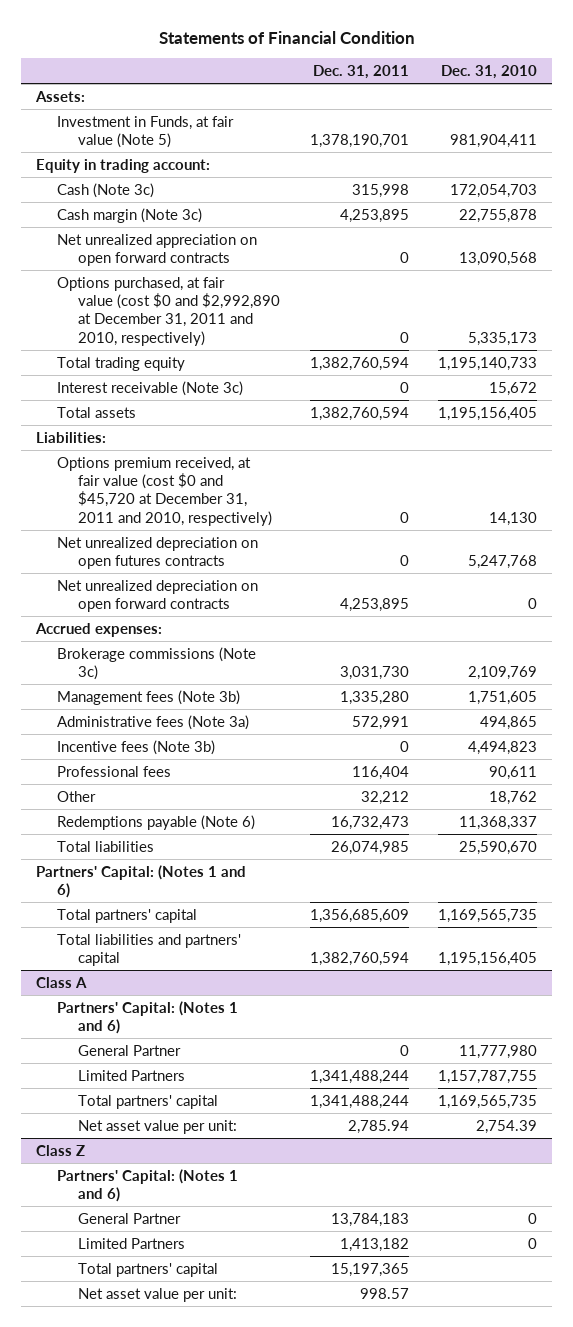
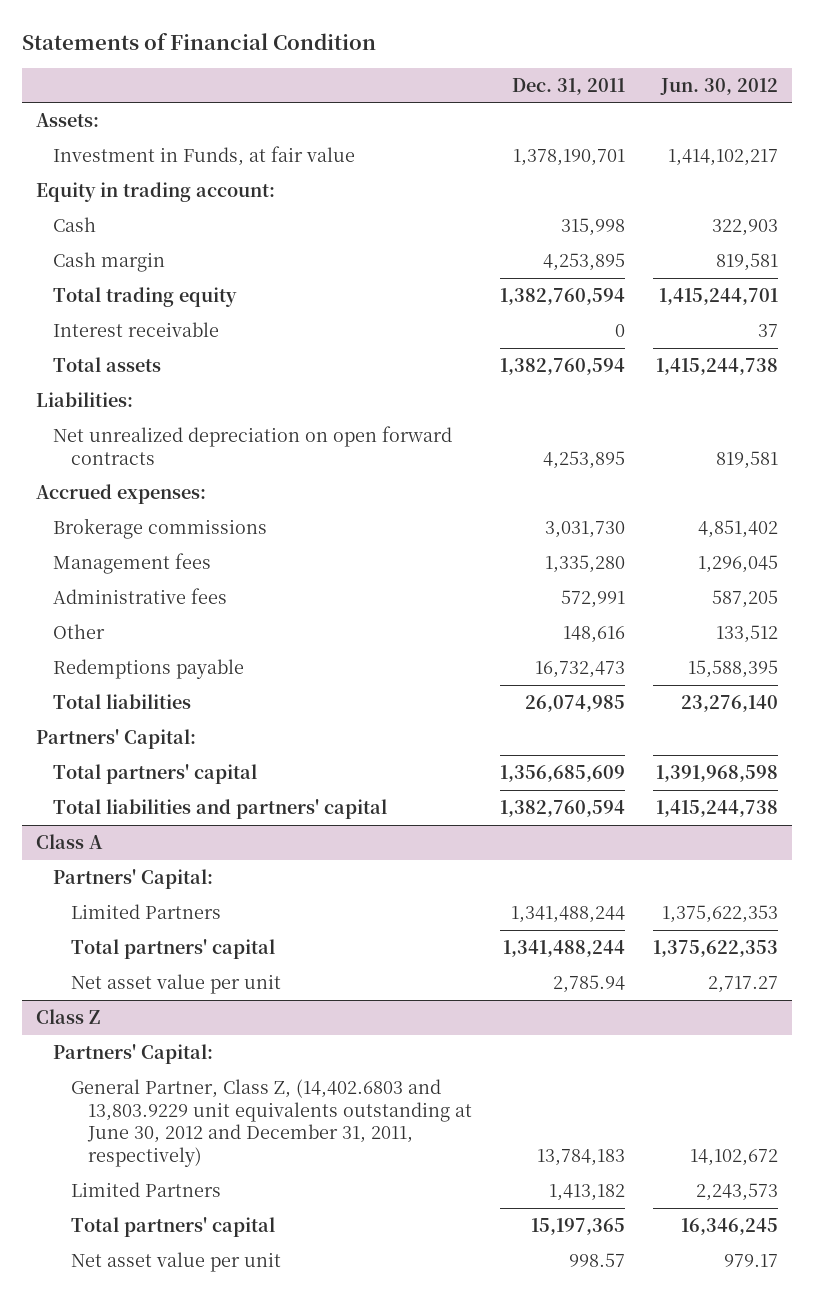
- | Dec. 31, 2011 | Dec. 31, 2010
+ | Dec. 31, 2011 | Jun. 30, 2012
- Investment in Funds, at fair value (Note 5) | 1,378,190,701 | 981,904,411
+ Investment in Funds, at fair value | 1,378,190,701 | 1,414,102,217
- Cash (Note 3c) | 315,998 | 172,054,703
- Cash margin (Note 3c) | 4,253,895 | 22,755,878
- Net unrealized appreciation on open forward contracts | 0 | 13,090,568
- Options purchased, at fair value (cost $0 and $2,992,890 at December 31, 2011 and 2010, respectively) | 0 | 5,335,173
+ Cash | 315,998 | 322,903
+ Cash margin | 4,253,895 | 819,581
- Interest receivable (Note 3c) | 0 | 15,672
+ Interest receivable | 0 | 37
- Options premium received, at fair value (cost $0 and $45,720 at December 31, 2011 and 2010, respectively) | 0 | 14,130
- Net unrealized depreciation on open futures contracts | 0 | 5,247,768
- Brokerage commissions (Note 3c) | 3,031,730 | 2,109,769
- Management fees (Note 3b) | 1,335,280 | 1,751,605
- Administrative fees (Note 3a) | 572,991 | 494,865
- Incentive fees (Note 3b) | 0 | 4,494,823
- Professional fees | 116,404 | 90,611
- Other | 32,212 | 18,762
- Redemptions payable (Note 6) | 16,732,473 | 11,368,337
+ Brokerage commissions | 3,031,730 | 4,851,402
+ Management fees | 1,335,280 | 1,296,045
+ Administrative fees | 572,991 | 587,205
+ Other | 148,616 | 133,512
+ Redemptions payable | 16,732,473 | 15,588,395
- Partners' Capital: (Notes 1 and 6)
+ Partners' Capital:
@ Class A
- Partners' Capital: (Notes 1 and 6)
- General Partner | 0 | 11,777,980
+ Partners' Capital:
- Net asset value per unit: | 2,785.94 | 2,754.39
+ Net asset value per unit | 2,785.94 | 2,717.27
@ Class Z
- Partners' Capital: (Notes 1 and 6)
- General Partner | 13,784,183 | 0
+ Partners' Capital:
+ General Partner, Class Z, (14,402.6803 and 13,803.9229 unit equivalents outstanding at June 30, 2012 and December 31, 2011, respectively) | 13,784,183 | 14,102,672
- Net asset value per unit: | 998.57 |
+ Net asset value per unit | 998.57 | 979.17

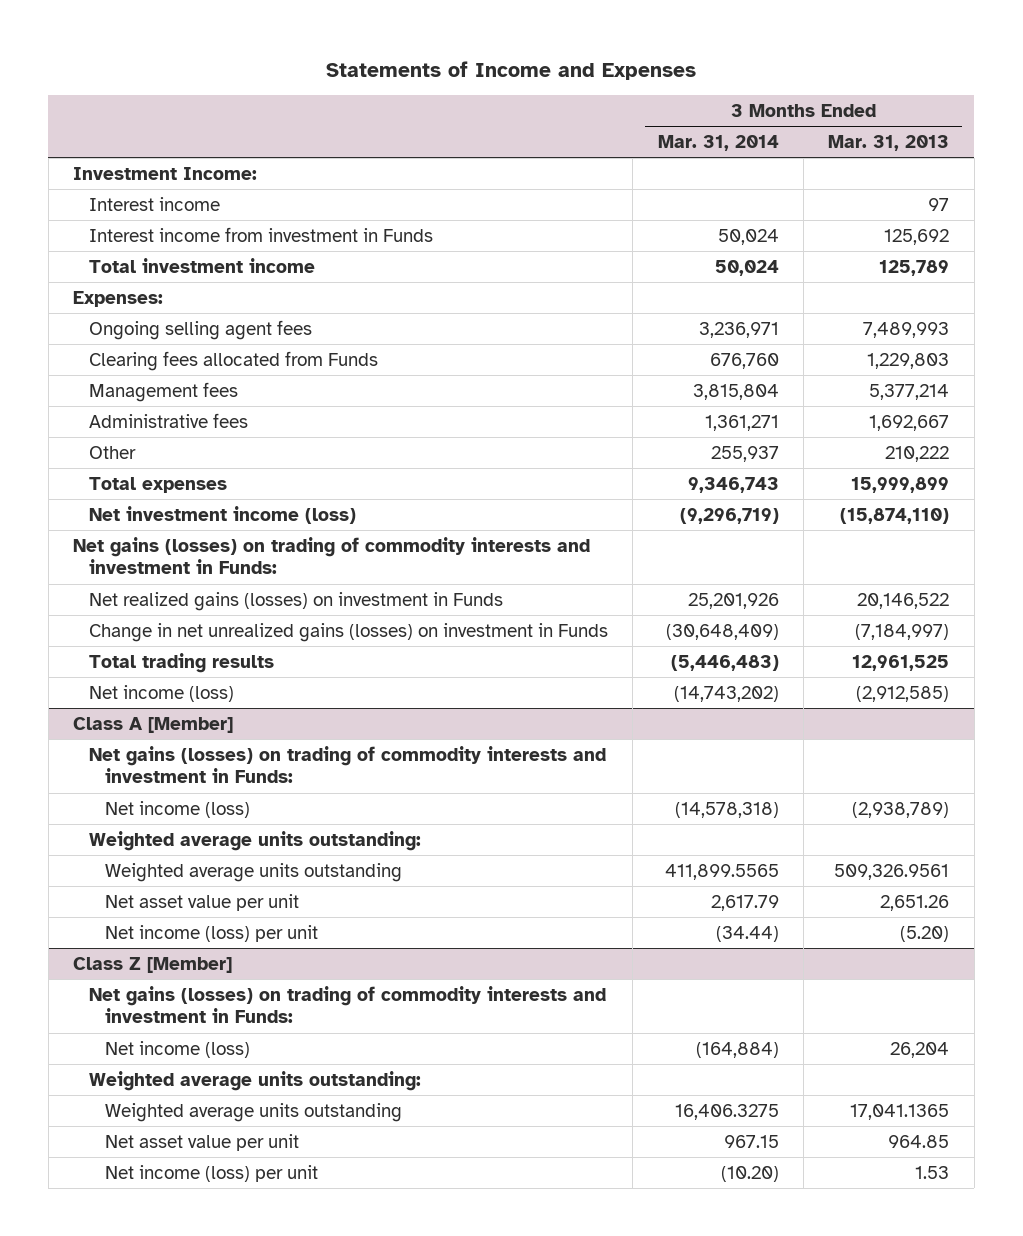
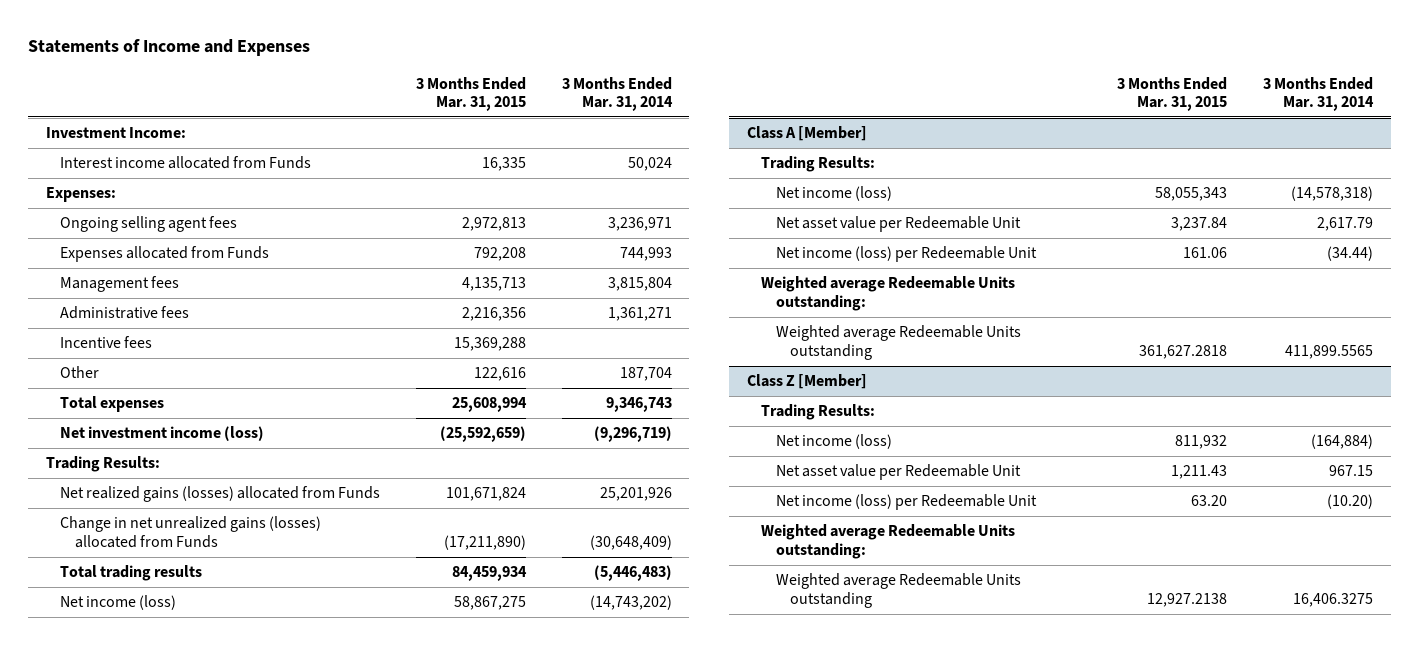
- | 3 Months Ended Mar. 31, 2014 | 3 Months Ended Mar. 31, 2013
+ | 3 Months Ended Mar. 31, 2015 | 3 Months Ended Mar. 31, 2014
- Interest income | | 97
- Interest income from investment in Funds | 50,024 | 125,692
- Total investment income | 50,024 | 125,789
+ Interest income allocated from Funds | 16,335 | 50,024
- Clearing fees allocated from Funds | 676,760 | 1,229,803
+ Expenses allocated from Funds | 792,208 | 744,993
- Other | 255,937 | 210,222
+ Incentive fees | 15,369,288 |
+ Other | 122,616 | 187,704
- Net gains (losses) on trading of commodity interests and investment in Funds:
- Net realized gains (losses) on investment in Funds | 25,201,926 | 20,146,522
- Change in net unrealized gains (losses) on investment in Funds | (30,648,409) | (7,184,997)
+ Trading Results:
+ Net realized gains (losses) allocated from Funds | 101,671,824 | 25,201,926
+ Change in net unrealized gains (losses) allocated from Funds | (17,211,890) | (30,648,409)
@ Class A [Member]
- Net gains (losses) on trading of commodity interests and investment in Funds:
+ Trading Results:
- Weighted average units outstanding:
- Weighted average units outstanding | 411,899.5565 | 509,326.9561
- Net asset value per unit | 2,617.79 | 2,651.26
- Net income (loss) per unit | (34.44) | (5.20)
+ Net asset value per Redeemable Unit | 3,237.84 | 2,617.79
+ Net income (loss) per Redeemable Unit | 161.06 | (34.44)
+ Weighted average Redeemable Units outstanding:
+ Weighted average Redeemable Units outstanding | 361,627.2818 | 411,899.5565
@ Class Z [Member]
- Net gains (losses) on trading of commodity interests and investment in Funds:
+ Trading Results:
- Weighted average units outstanding:
- Weighted average units outstanding | 16,406.3275 | 17,041.1365
- Net asset value per unit | 967.15 | 964.85
- Net income (loss) per unit | (10.20) | 1.53
+ Net asset value per Redeemable Unit | 1,211.43 | 967.15
+ Net income (loss) per Redeemable Unit | 63.20 | (10.20)
+ Weighted average Redeemable Units outstanding:
+ Weighted average Redeemable Units outstanding | 12,927.2138 | 16,406.3275

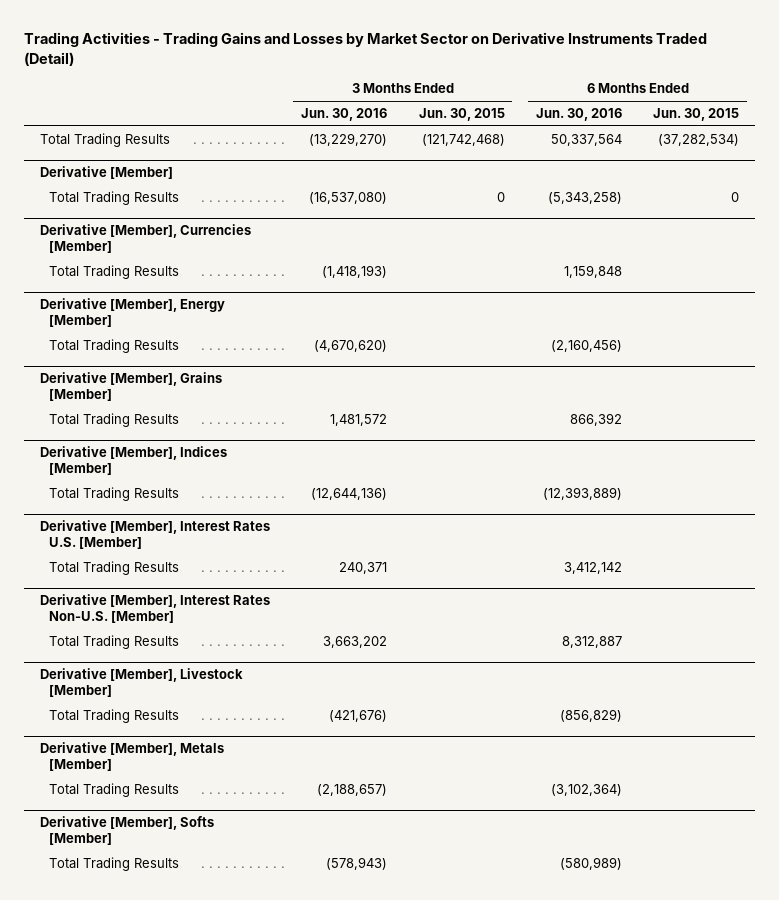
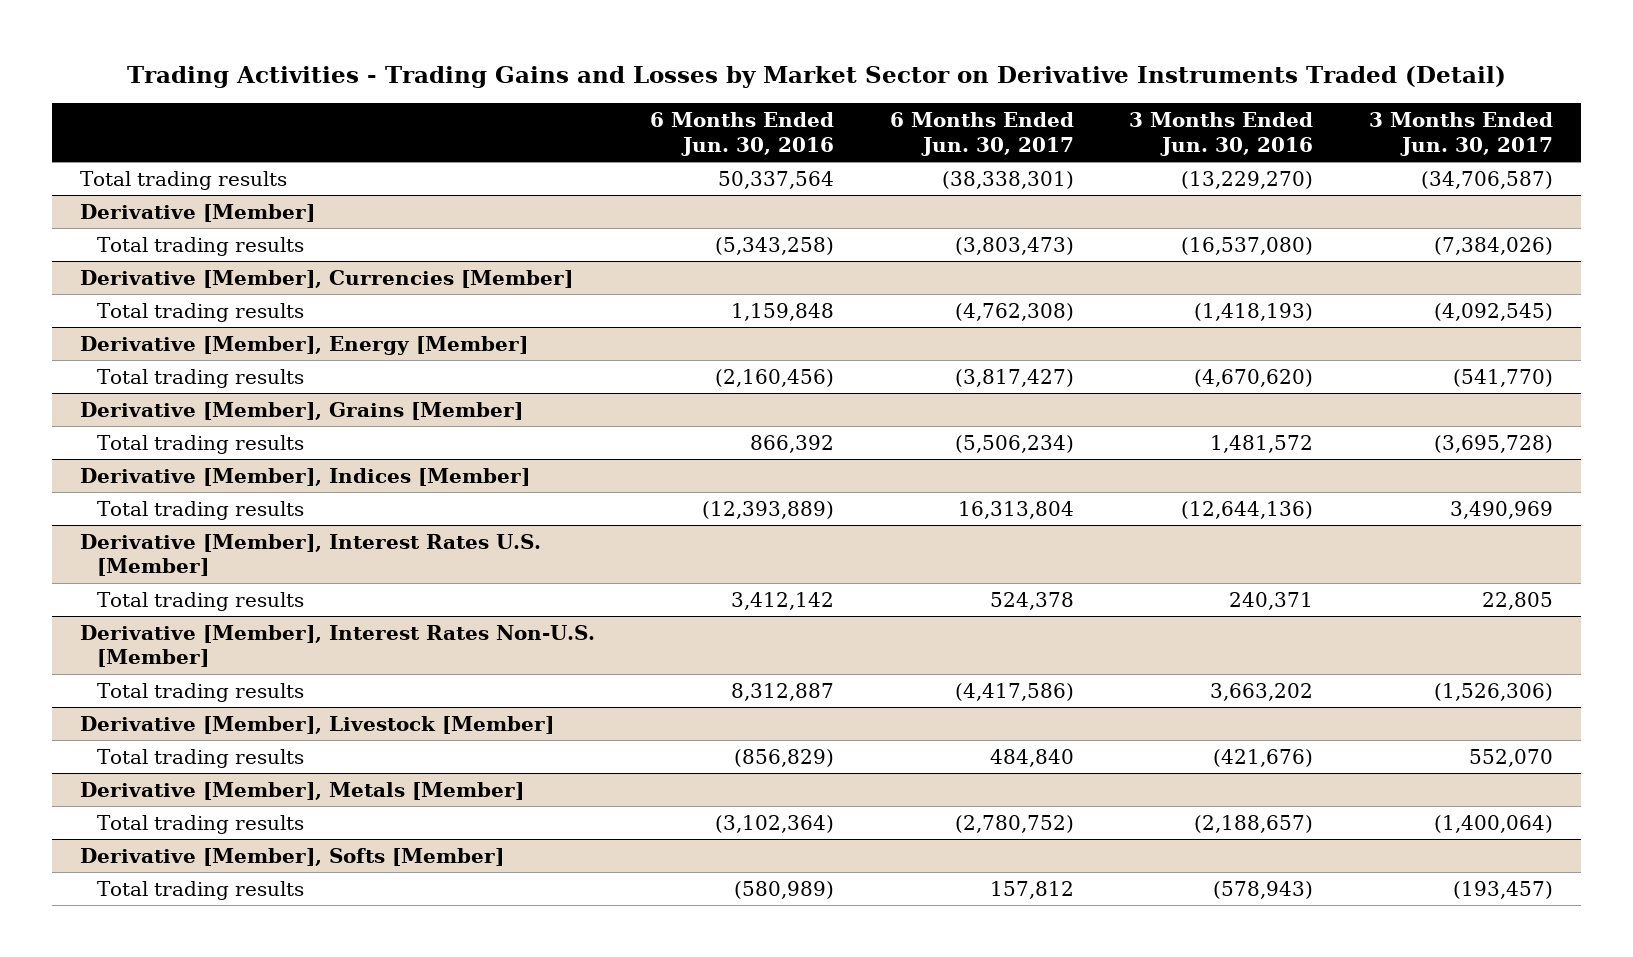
- | 3 Months Ended Jun. 30, 2016 | 3 Months Ended Jun. 30, 2015 | 6 Months Ended Jun. 30, 2016 | 6 Months Ended Jun. 30, 2015
+ | 6 Months Ended Jun. 30, 2016 | 6 Months Ended Jun. 30, 2017 | 3 Months Ended Jun. 30, 2016 | 3 Months Ended Jun. 30, 2017
- Total Trading Results | (13,229,270) | (121,742,468) | 50,337,564 | (37,282,534)
+ Total trading results | 50,337,564 | (38,338,301) | (13,229,270) | (34,706,587)
@ Derivative [Member]
- Total Trading Results | (16,537,080) | 0 | (5,343,258) | 0
+ Total trading results | (5,343,258) | (3,803,473) | (16,537,080) | (7,384,026)
@ Derivative [Member], Currencies [Member]
- Total Trading Results | (1,418,193) | | 1,159,848 |
+ Total trading results | 1,159,848 | (4,762,308) | (1,418,193) | (4,092,545)
@ Derivative [Member], Energy [Member]
- Total Trading Results | (4,670,620) | | (2,160,456) |
+ Total trading results | (2,160,456) | (3,817,427) | (4,670,620) | (541,770)
@ Derivative [Member], Grains [Member]
- Total Trading Results | 1,481,572 | | 866,392 |
+ Total trading results | 866,392 | (5,506,234) | 1,481,572 | (3,695,728)
@ Derivative [Member], Indices [Member]
- Total Trading Results | (12,644,136) | | (12,393,889) |
+ Total trading results | (12,393,889) | 16,313,804 | (12,644,136) | 3,490,969
@ Derivative [Member], Interest Rates U.S. [Member]
- Total Trading Results | 240,371 | | 3,412,142 |
+ Total trading results | 3,412,142 | 524,378 | 240,371 | 22,805
@ Derivative [Member], Interest Rates Non-U.S. [Member]
- Total Trading Results | 3,663,202 | | 8,312,887 |
+ Total trading results | 8,312,887 | (4,417,586) | 3,663,202 | (1,526,306)
@ Derivative [Member], Livestock [Member]
- Total Trading Results | (421,676) | | (856,829) |
+ Total trading results | (856,829) | 484,840 | (421,676) | 552,070
@ Derivative [Member], Metals [Member]
- Total Trading Results | (2,188,657) | | (3,102,364) |
+ Total trading results | (3,102,364) | (2,780,752) | (2,188,657) | (1,400,064)
@ Derivative [Member], Softs [Member]
- Total Trading Results | (578,943) | | (580,989) |
+ Total trading results | (580,989) | 157,812 | (578,943) | (193,457)

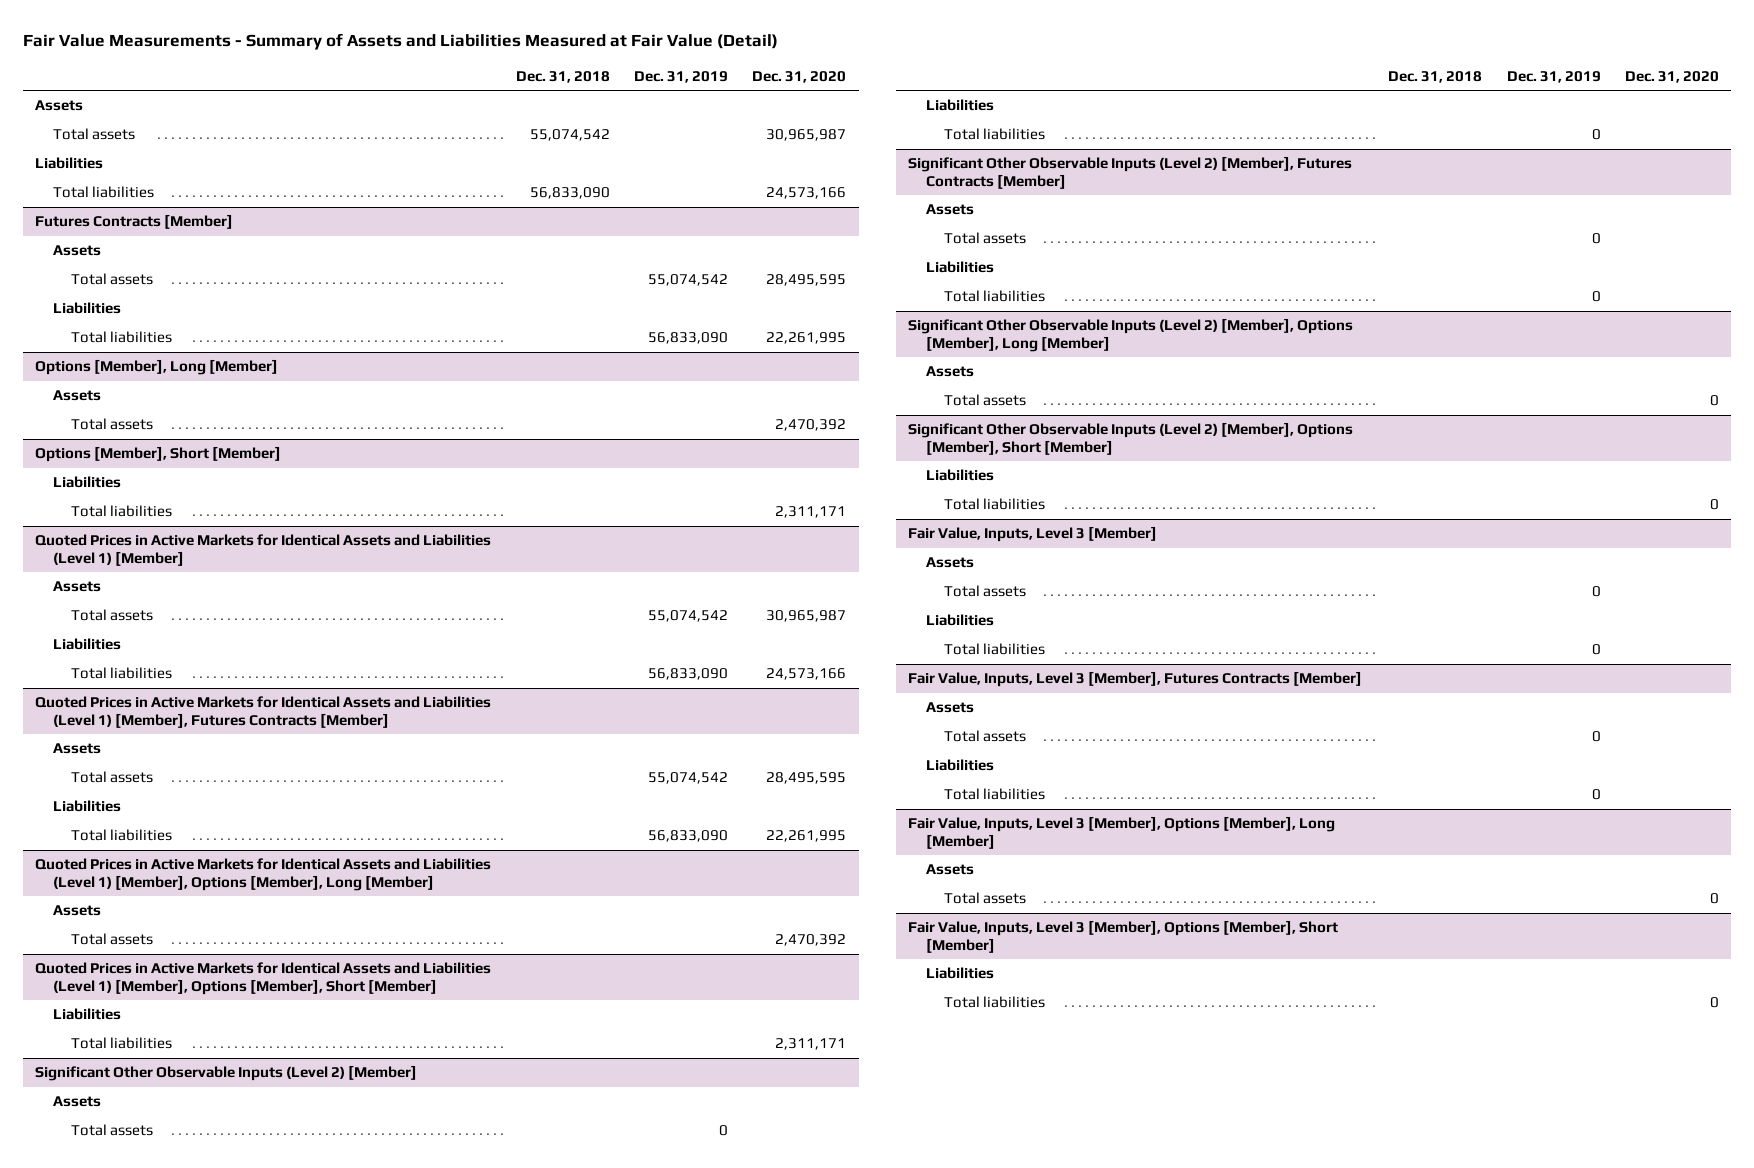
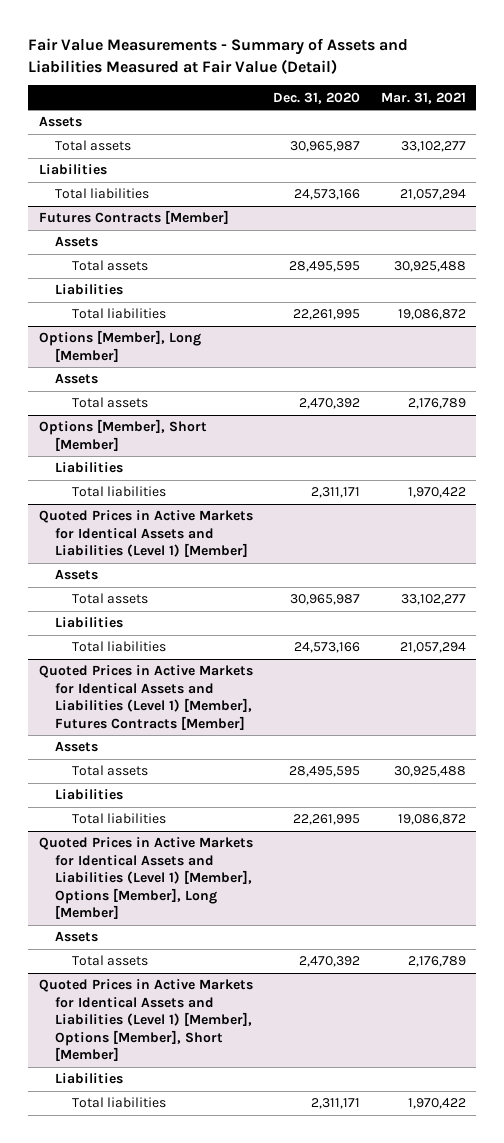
- | Dec. 31, 2018 | Dec. 31, 2019 | Dec. 31, 2020
+ | Dec. 31, 2020 | Mar. 31, 2021
- Significant Other Observable Inputs (Level 2) [Member]
- Assets
- Total assets | | 0 |
- Liabilities
- Total liabilities | | 0 |
- Significant Other Observable Inputs (Level 2) [Member], Futures Contracts [Member]
- Assets
- Total assets | | 0 |
- Liabilities
- Total liabilities | | 0 |
- Significant Other Observable Inputs (Level 2) [Member], Options [Member], Long [Member]
- Assets
- Total assets | | | 0
- Significant Other Observable Inputs (Level 2) [Member], Options [Member], Short [Member]
- Liabilities
- Total liabilities | | | 0
- Fair Value, Inputs, Level 3 [Member]
- Assets
- Total assets | | 0 |
- Liabilities
- Total liabilities | | 0 |
- Fair Value, Inputs, Level 3 [Member], Futures Contracts [Member]
- Assets
- Total assets | | 0 |
- Liabilities
- Total liabilities | | 0 |
- Fair Value, Inputs, Level 3 [Member], Options [Member], Long [Member]
- Assets
- Total assets | | | 0
- Fair Value, Inputs, Level 3 [Member], Options [Member], Short [Member]
- Liabilities
- Total liabilities | | | 0

